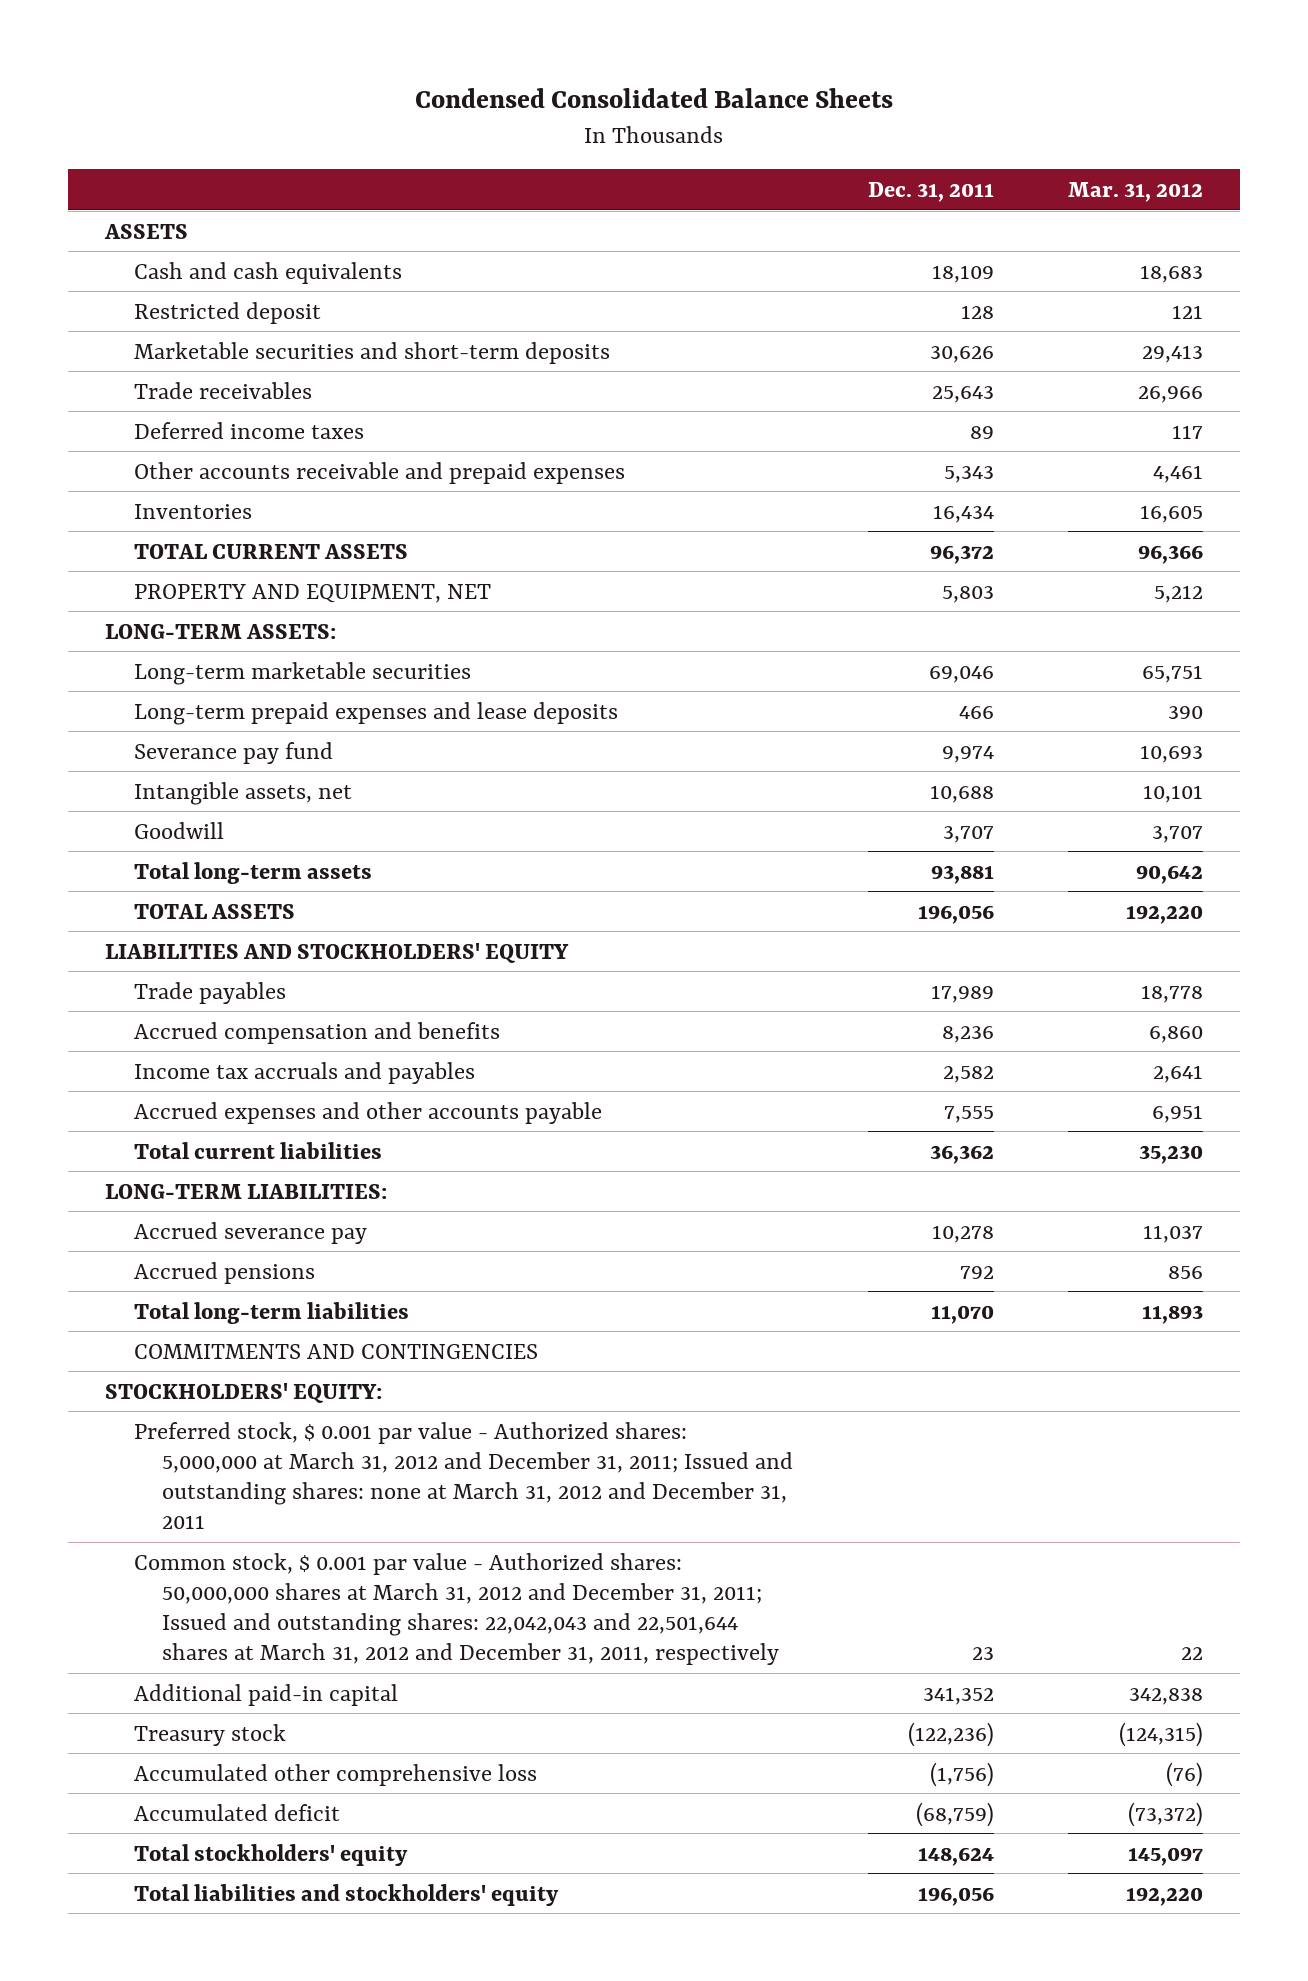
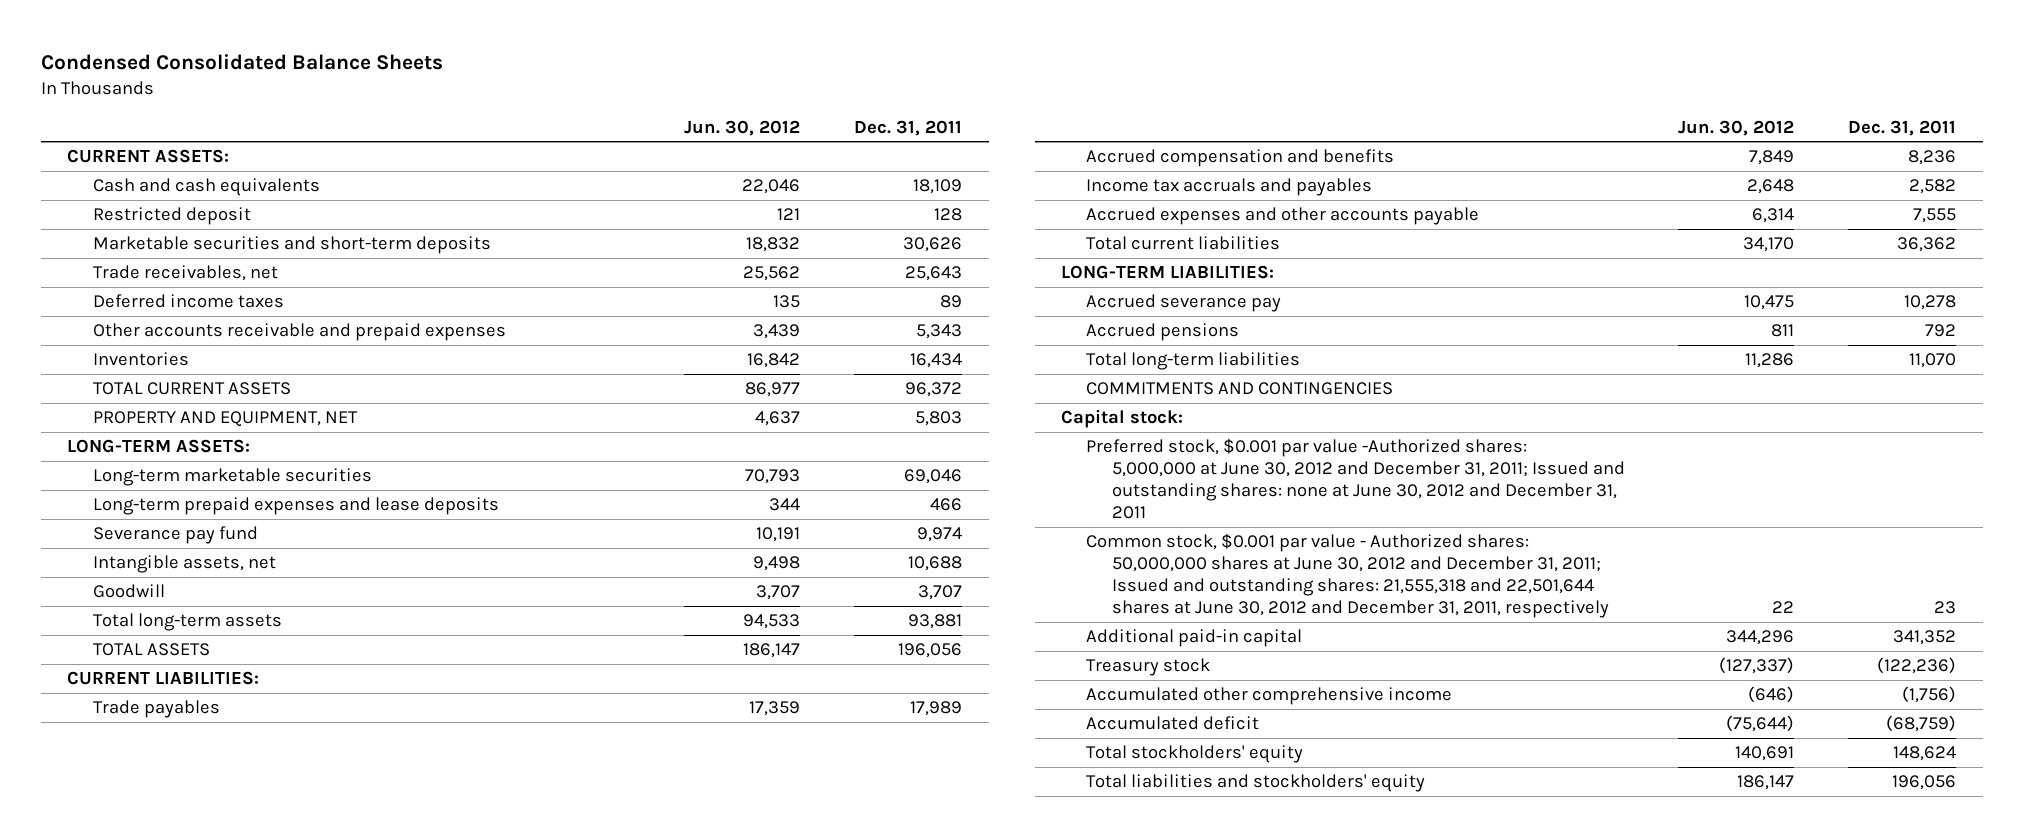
- | Dec. 31, 2011 | Mar. 31, 2012
+ | Jun. 30, 2012 | Dec. 31, 2011
- ASSETS
+ CURRENT ASSETS:
- Trade receivables | 25,643 | 26,966
+ Trade receivables, net | 25,562 | 25,643
- LIABILITIES AND STOCKHOLDERS' EQUITY
+ CURRENT LIABILITIES:
- STOCKHOLDERS' EQUITY:
- Preferred stock, $ 0.001 par value - Authorized shares: 5,000,000 at March 31, 2012 and December 31, 2011; Issued and outstanding shares: none at March 31, 2012 and December 31, 2011
- Common stock, $ 0.001 par value - Authorized shares: 50,000,000 shares at March 31, 2012 and December 31, 2011; Issued and outstanding shares: 22,042,043 and 22,501,644 shares at March 31, 2012 and December 31, 2011, respectively | 23 | 22
+ Capital stock:
+ Preferred stock, $0.001 par value -Authorized shares: 5,000,000 at June 30, 2012 and December 31, 2011; Issued and outstanding shares: none at June 30, 2012 and December 31, 2011
+ Common stock, $0.001 par value - Authorized shares: 50,000,000 shares at June 30, 2012 and December 31, 2011; Issued and outstanding shares: 21,555,318 and 22,501,644 shares at June 30, 2012 and December 31, 2011, respectively | 22 | 23
- Accumulated other comprehensive loss | (1,756) | (76)
+ Accumulated other comprehensive income | (646) | (1,756)

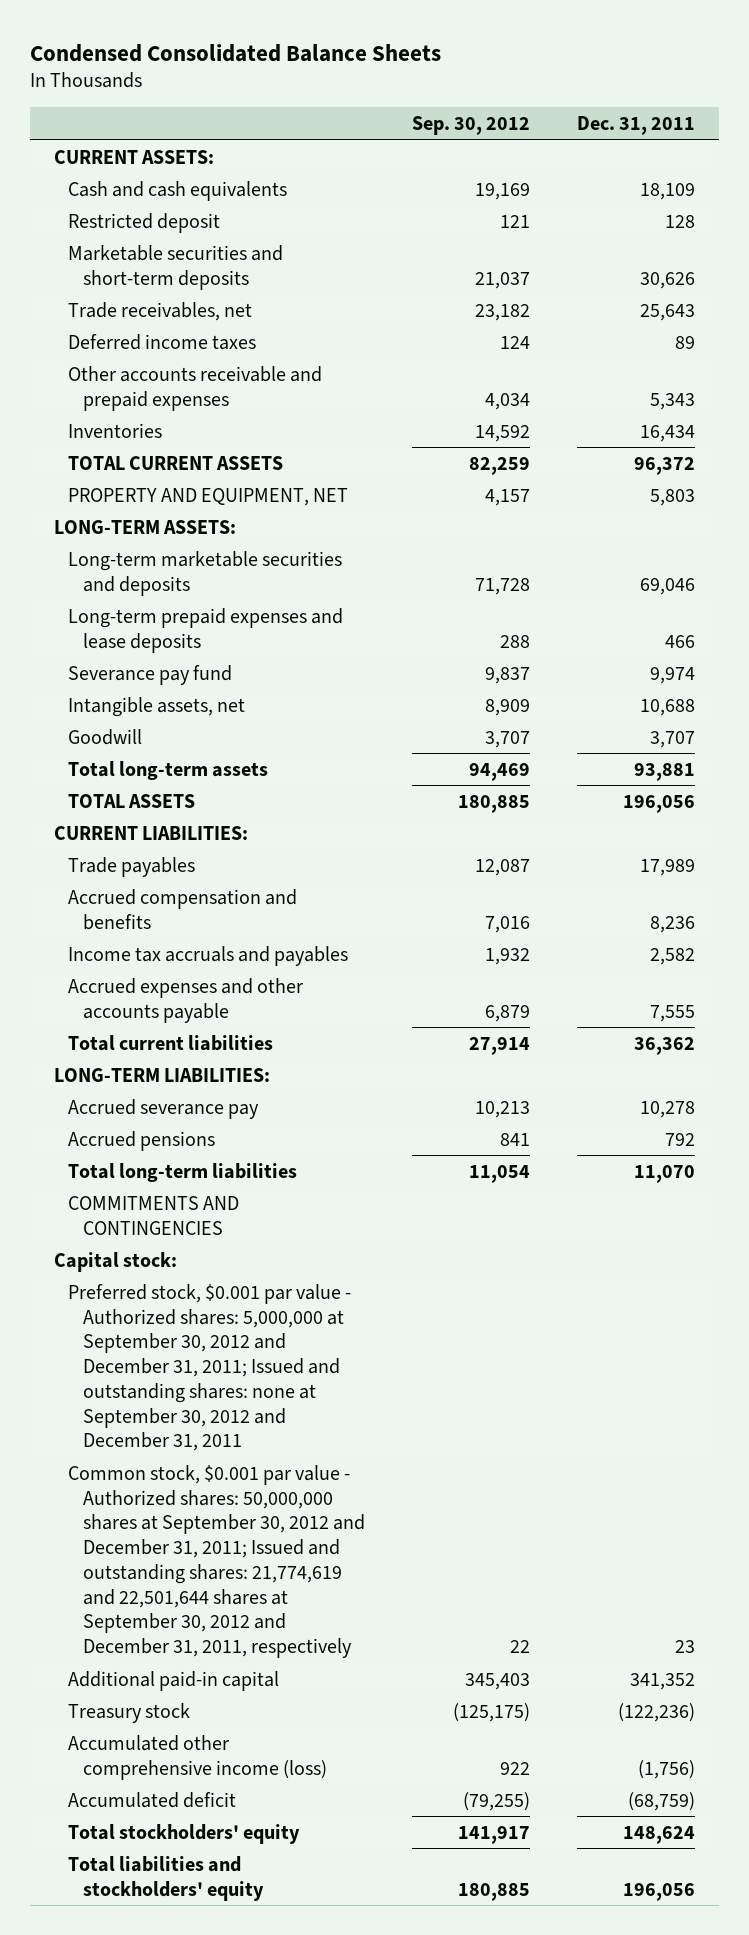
- | Jun. 30, 2012 | Dec. 31, 2011
+ | Sep. 30, 2012 | Dec. 31, 2011
- Long-term marketable securities | 70,793 | 69,046
+ Long-term marketable securities and deposits | 71,728 | 69,046
- Preferred stock, $0.001 par value -Authorized shares: 5,000,000 at June 30, 2012 and December 31, 2011; Issued and outstanding shares: none at June 30, 2012 and December 31, 2011
- Common stock, $0.001 par value - Authorized shares: 50,000,000 shares at June 30, 2012 and December 31, 2011; Issued and outstanding shares: 21,555,318 and 22,501,644 shares at June 30, 2012 and December 31, 2011, respectively | 22 | 23
+ Preferred stock, $0.001 par value - Authorized shares: 5,000,000 at September 30, 2012 and December 31, 2011; Issued and outstanding shares: none at September 30, 2012 and December 31, 2011
+ Common stock, $0.001 par value - Authorized shares: 50,000,000 shares at September 30, 2012 and December 31, 2011; Issued and outstanding shares: 21,774,619 and 22,501,644 shares at September 30, 2012 and December 31, 2011, respectively | 22 | 23
- Accumulated other comprehensive income | (646) | (1,756)
+ Accumulated other comprehensive income (loss) | 922 | (1,756)

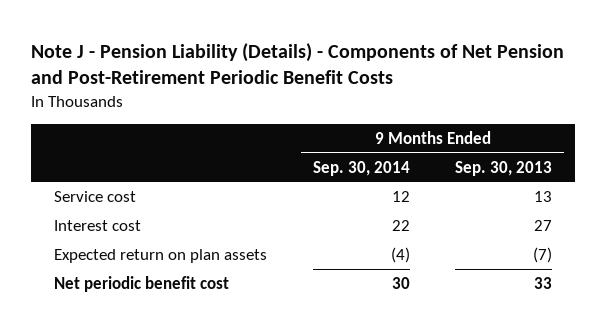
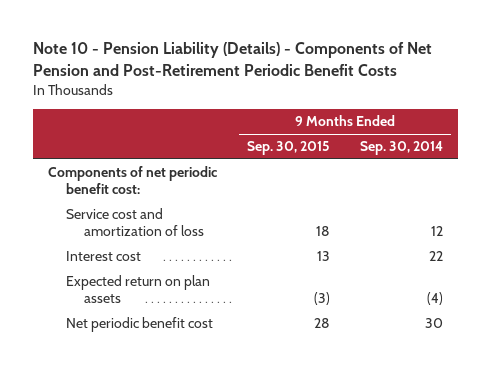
- Note J - Pension Liability (Details) - Components of Net Pension and Post-Retirement Periodic Benefit Costs
+ Note 10 - Pension Liability (Details) - Components of Net Pension and Post-Retirement Periodic Benefit Costs
- | 9 Months Ended Sep. 30, 2014 | 9 Months Ended Sep. 30, 2013
+ | 9 Months Ended Sep. 30, 2015 | 9 Months Ended Sep. 30, 2014
- Service cost | 12 | 13
+ Components of net periodic benefit cost:
+ Service cost and amortization of loss | 18 | 12

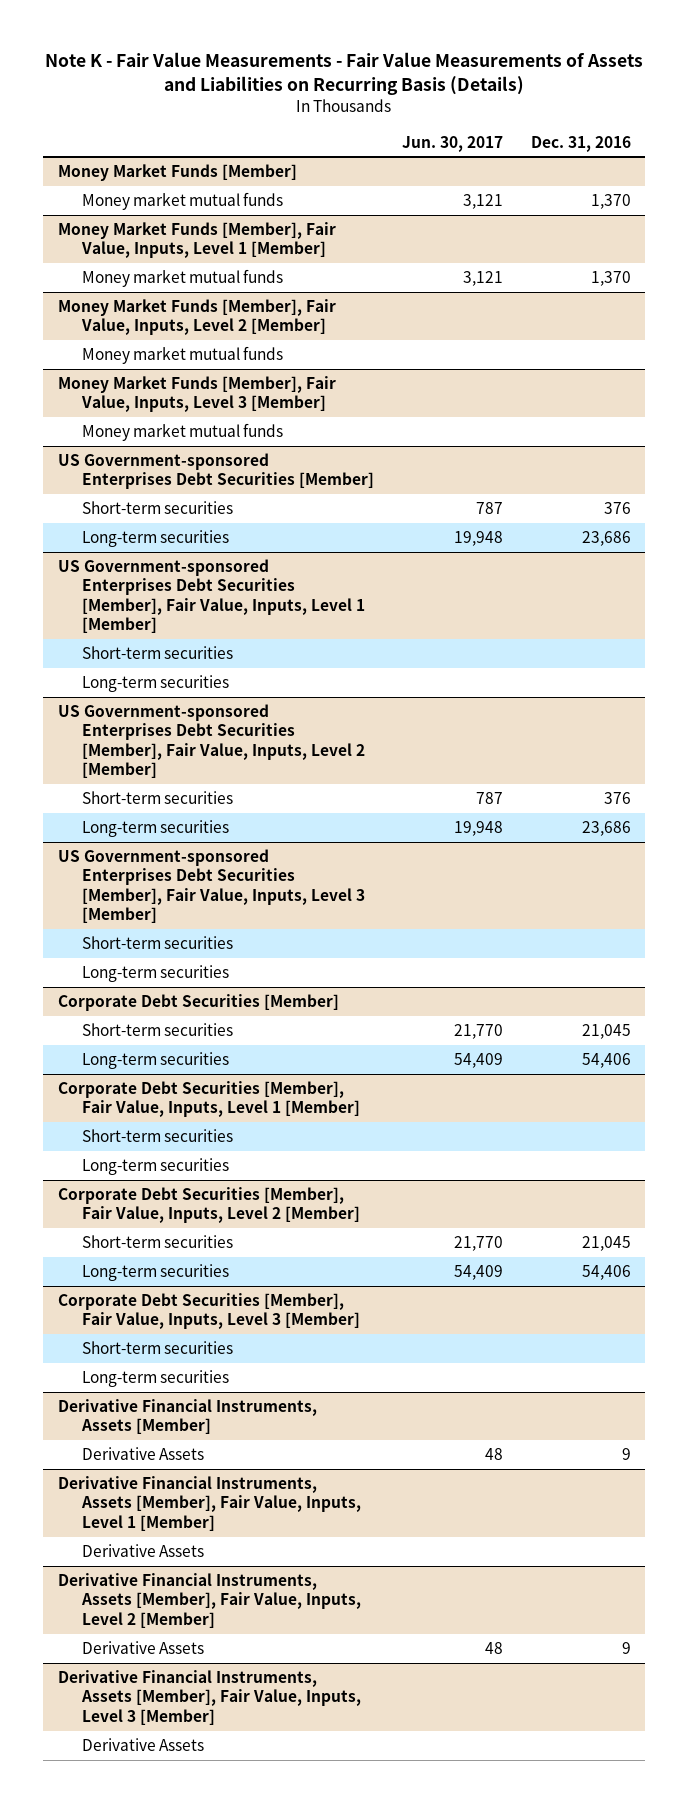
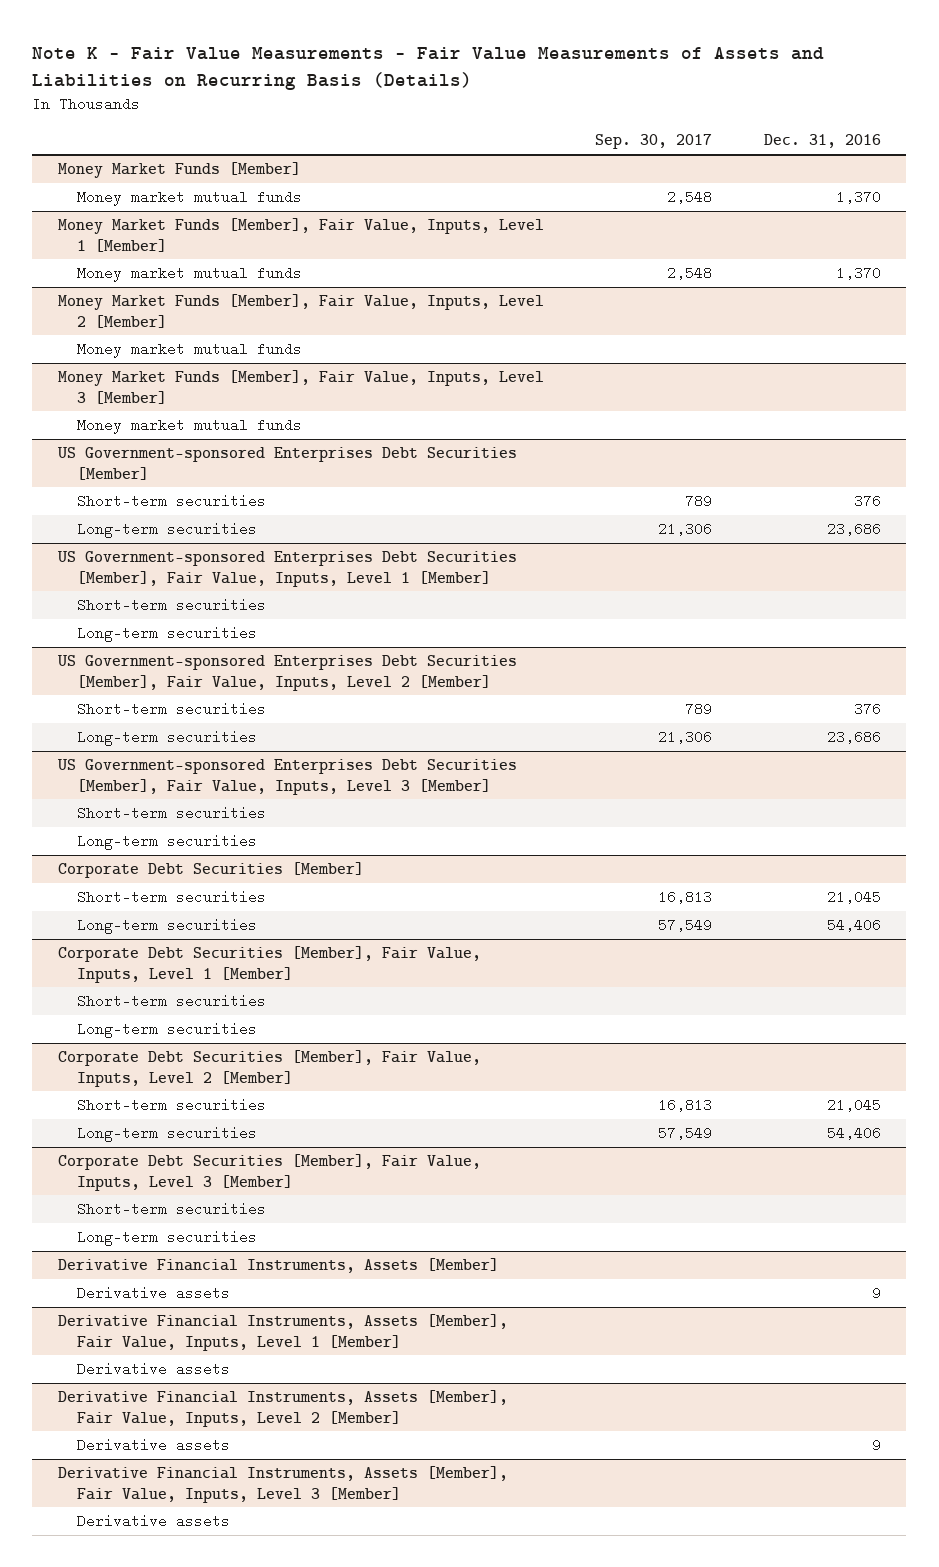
- | Jun. 30, 2017 | Dec. 31, 2016
+ | Sep. 30, 2017 | Dec. 31, 2016
@ Derivative Financial Instruments, Assets [Member]
- Derivative Assets | 48 | 9
+ Derivative assets | | 9
@ Derivative Financial Instruments, Assets [Member], Fair Value, Inputs, Level 1 [Member]
- Derivative Assets
+ Derivative assets
@ Derivative Financial Instruments, Assets [Member], Fair Value, Inputs, Level 2 [Member]
- Derivative Assets | 48 | 9
+ Derivative assets | | 9
@ Derivative Financial Instruments, Assets [Member], Fair Value, Inputs, Level 3 [Member]
- Derivative Assets
+ Derivative assets

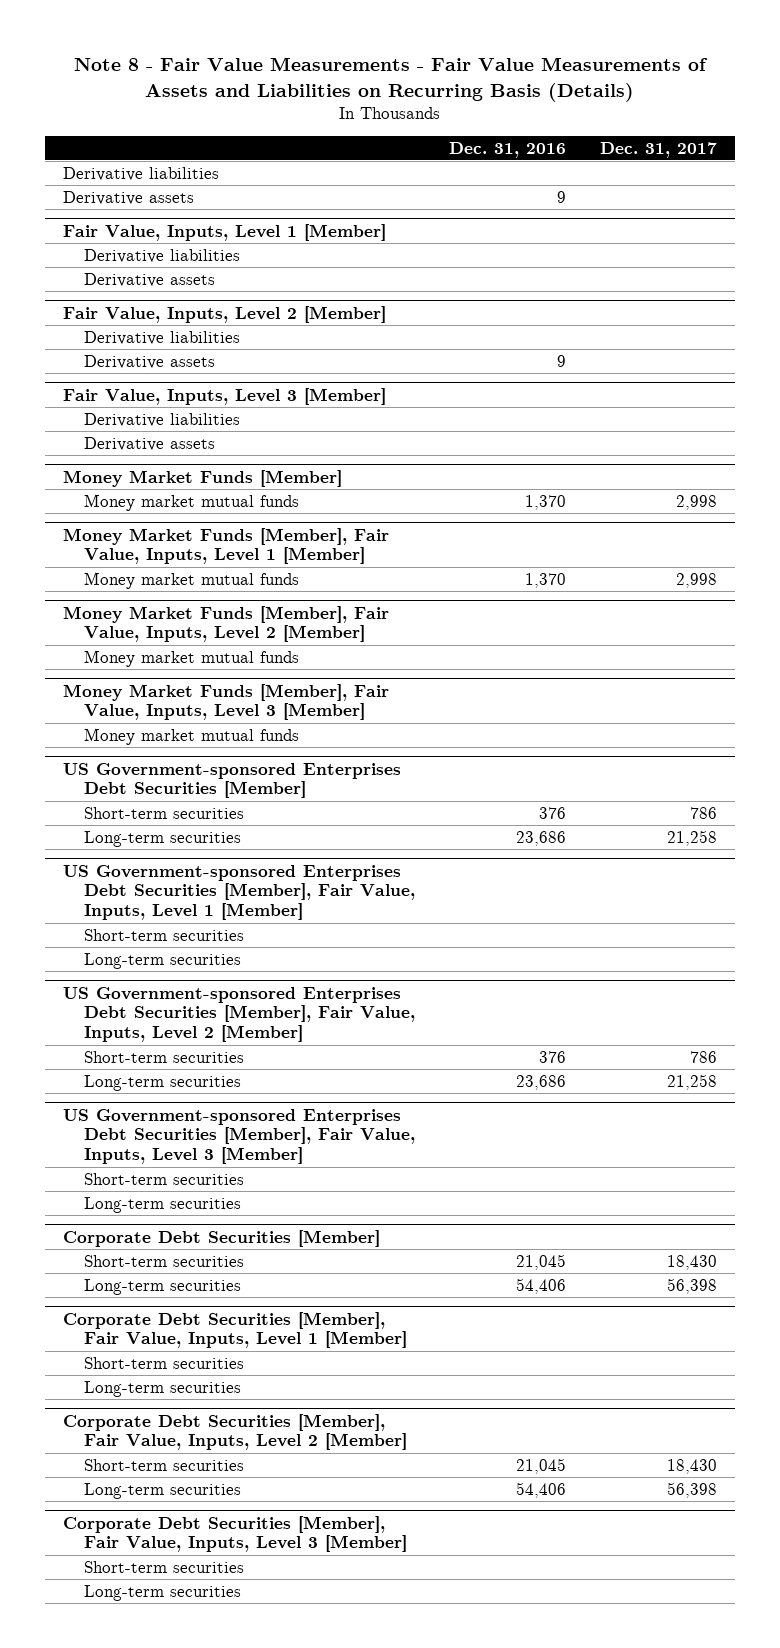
- Note K - Fair Value Measurements - Fair Value Measurements of Assets and Liabilities on Recurring Basis (Details)
+ Note 8 - Fair Value Measurements - Fair Value Measurements of Assets and Liabilities on Recurring Basis (Details)
- | Sep. 30, 2017 | Dec. 31, 2016
+ | Dec. 31, 2016 | Dec. 31, 2017
+ Derivative liabilities
+ Derivative assets | 9 |
+ Fair Value, Inputs, Level 1 [Member]
+ Derivative liabilities
+ Derivative assets
+ Fair Value, Inputs, Level 2 [Member]
+ Derivative liabilities
+ Derivative assets | 9 |
+ Fair Value, Inputs, Level 3 [Member]
+ Derivative liabilities
+ Derivative assets
- Derivative Financial Instruments, Assets [Member]
- Derivative assets | | 9
- Derivative Financial Instruments, Assets [Member], Fair Value, Inputs, Level 1 [Member]
- Derivative assets
- Derivative Financial Instruments, Assets [Member], Fair Value, Inputs, Level 2 [Member]
- Derivative assets | | 9
- Derivative Financial Instruments, Assets [Member], Fair Value, Inputs, Level 3 [Member]
- Derivative assets

